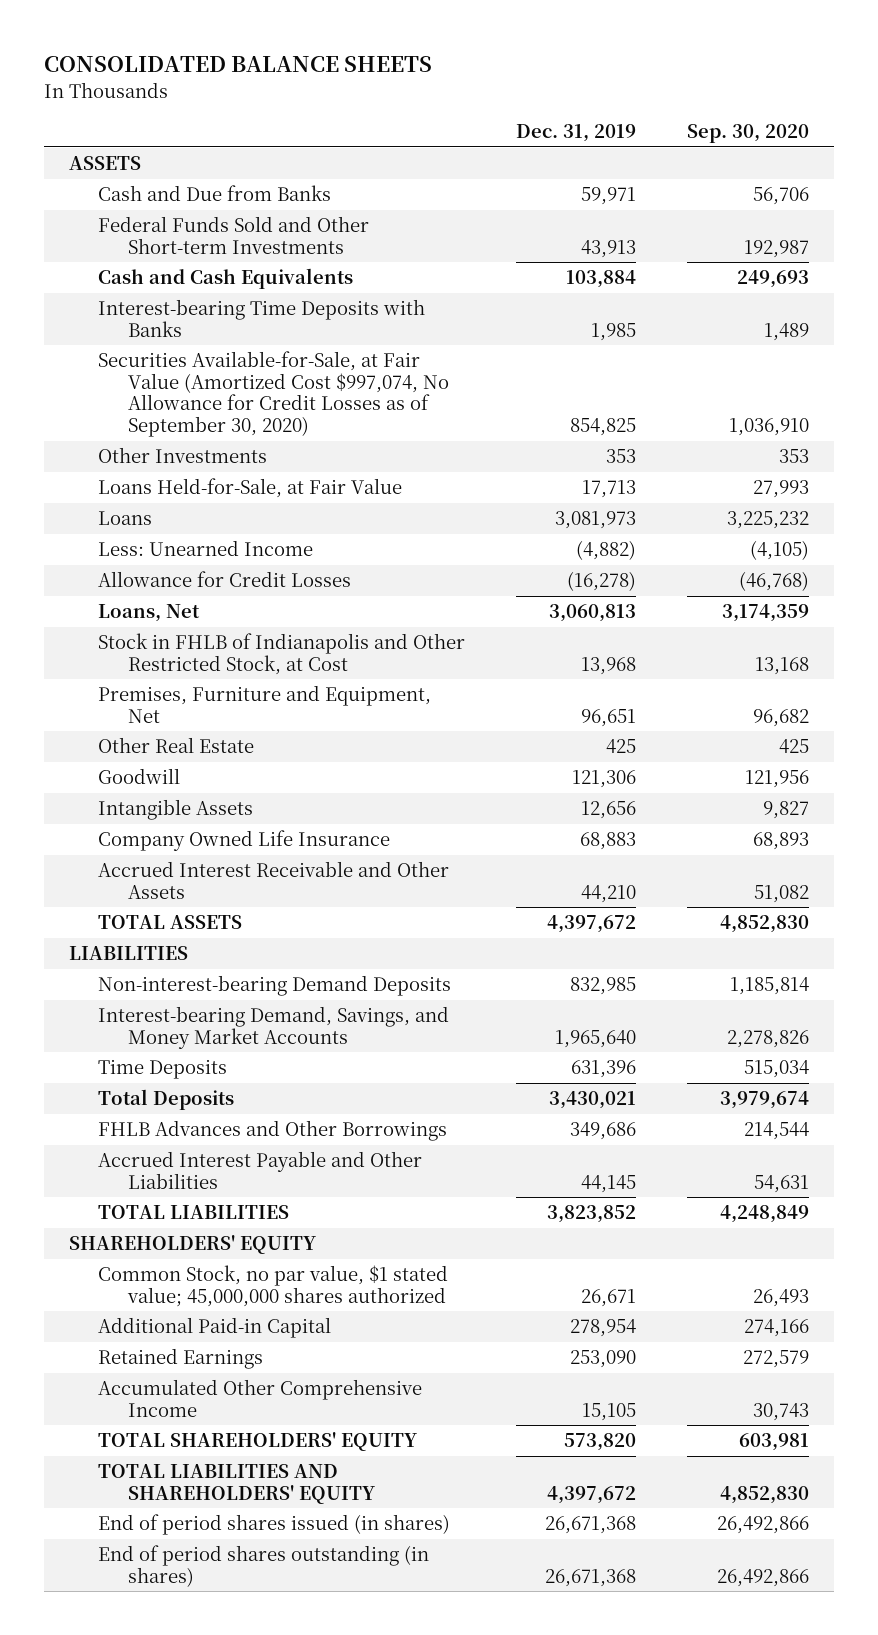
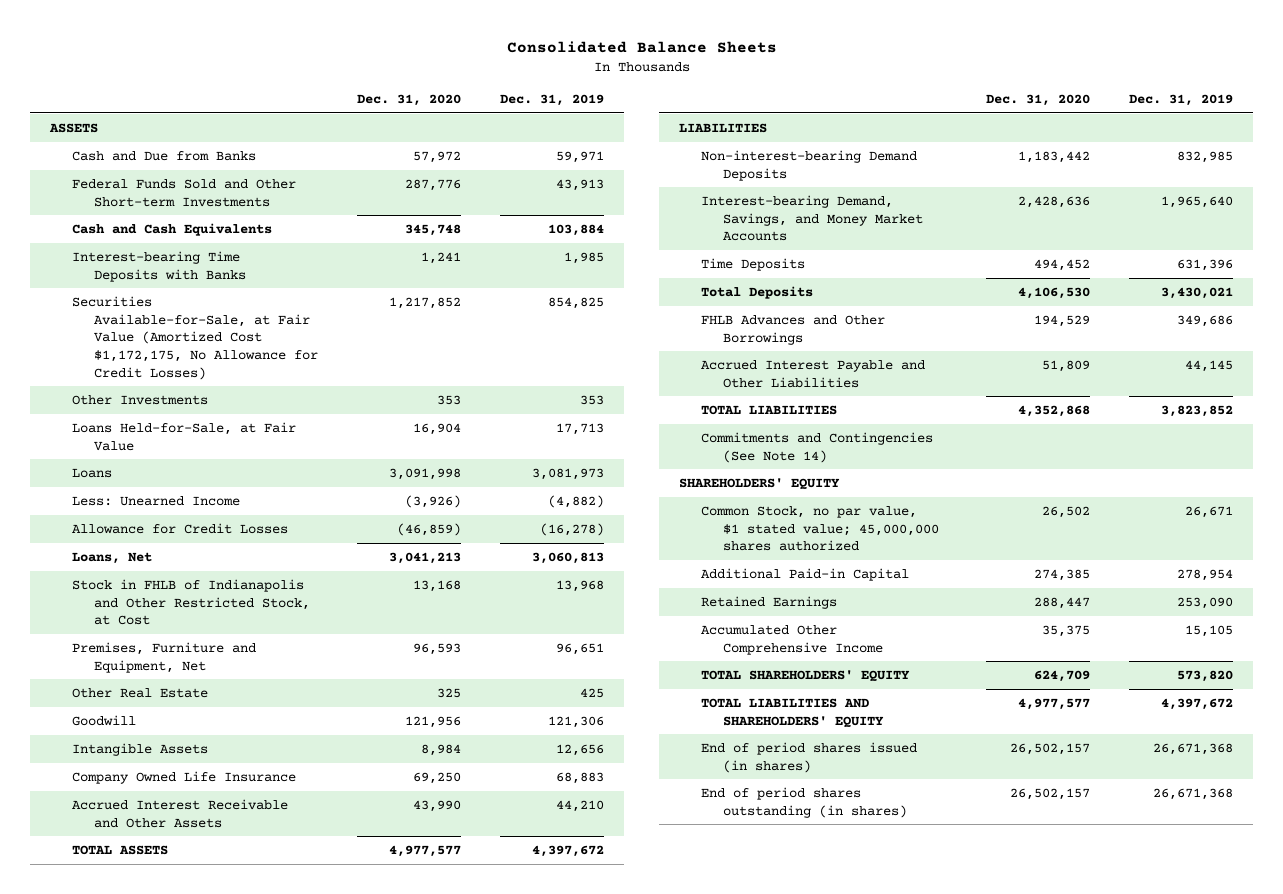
- CONSOLIDATED BALANCE SHEETS
+ Consolidated Balance Sheets
- | Dec. 31, 2019 | Sep. 30, 2020
+ | Dec. 31, 2020 | Dec. 31, 2019
- Securities Available-for-Sale, at Fair Value (Amortized Cost $997,074, No Allowance for Credit Losses as of September 30, 2020) | 854,825 | 1,036,910
+ Securities Available-for-Sale, at Fair Value (Amortized Cost $1,172,175, No Allowance for Credit Losses) | 1,217,852 | 854,825
+ Commitments and Contingencies (See Note 14)

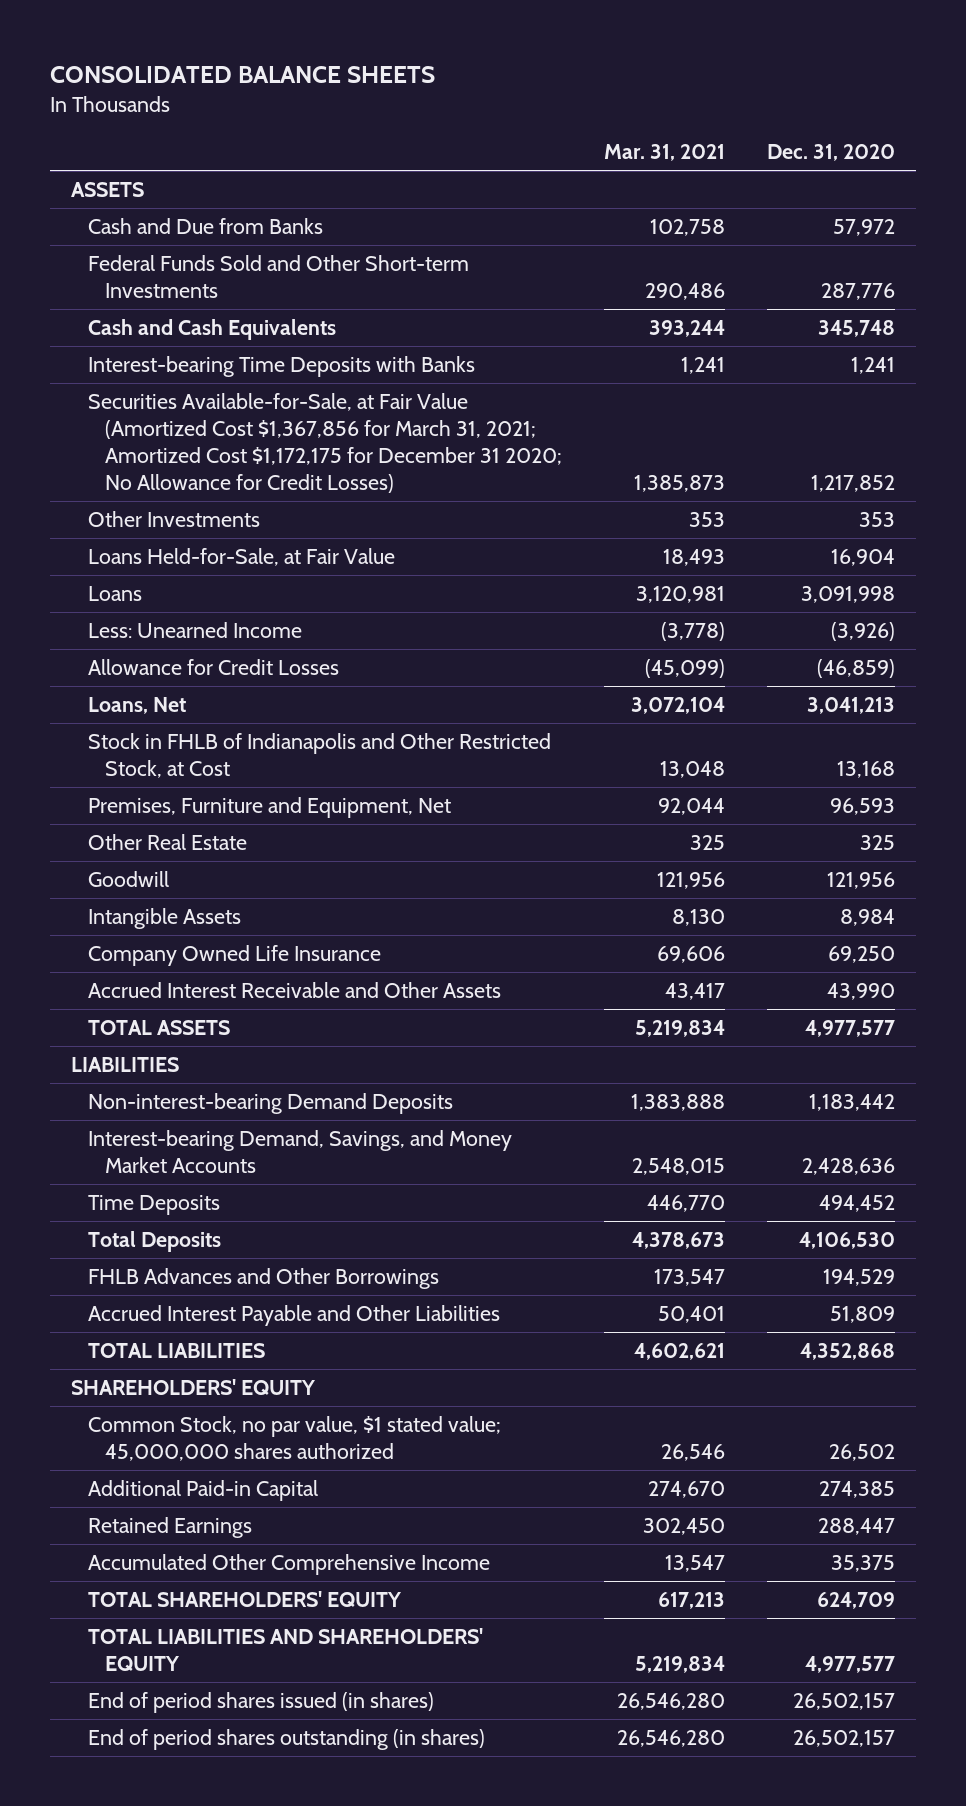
- Consolidated Balance Sheets
+ CONSOLIDATED BALANCE SHEETS
- | Dec. 31, 2020 | Dec. 31, 2019
+ | Mar. 31, 2021 | Dec. 31, 2020
- Securities Available-for-Sale, at Fair Value (Amortized Cost $1,172,175, No Allowance for Credit Losses) | 1,217,852 | 854,825
+ Securities Available-for-Sale, at Fair Value (Amortized Cost $1,367,856 for March 31, 2021; Amortized Cost $1,172,175 for December 31 2020; No Allowance for Credit Losses) | 1,385,873 | 1,217,852
- Commitments and Contingencies (See Note 14)

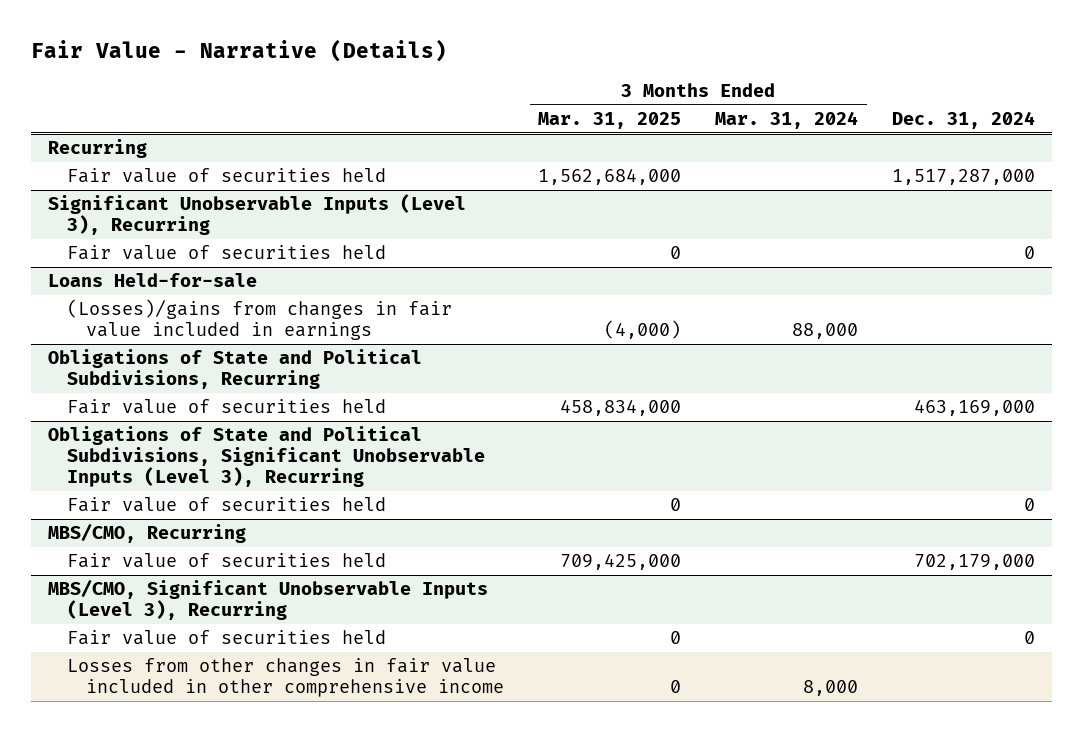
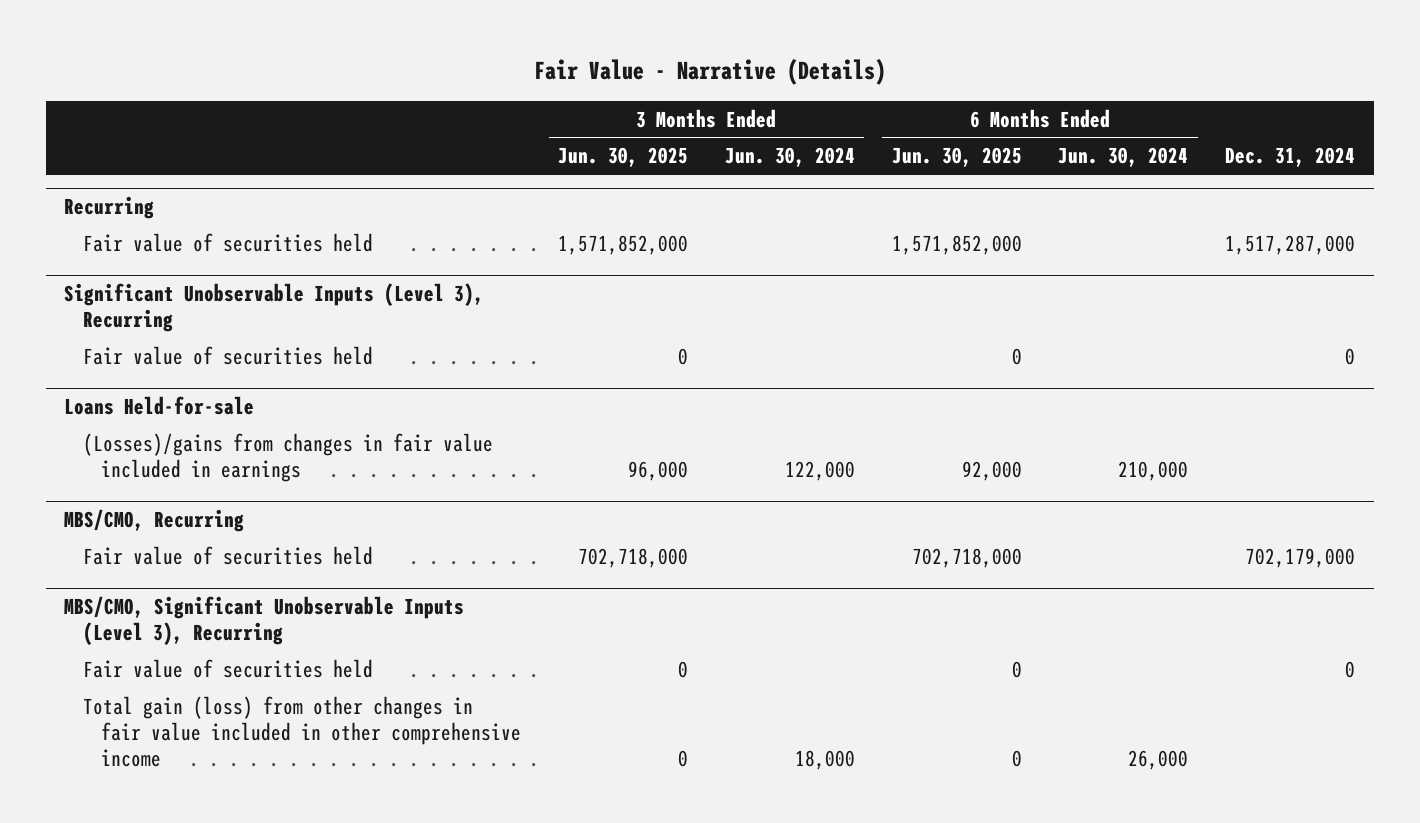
- | 3 Months Ended Mar. 31, 2025 | 3 Months Ended Mar. 31, 2024 | Dec. 31, 2024
+ | 3 Months Ended Jun. 30, 2025 | 3 Months Ended Jun. 30, 2024 | 6 Months Ended Jun. 30, 2025 | 6 Months Ended Jun. 30, 2024 | Dec. 31, 2024
- Obligations of State and Political Subdivisions, Recurring
- Fair value of securities held | 458,834,000 | | 463,169,000
- Obligations of State and Political Subdivisions, Significant Unobservable Inputs (Level 3), Recurring
- Fair value of securities held | 0 | | 0
@ MBS/CMO, Significant Unobservable Inputs (Level 3), Recurring
- Losses from other changes in fair value included in other comprehensive income | 0 | 8,000 |
+ Total gain (loss) from other changes in fair value included in other comprehensive income | 0 | 18,000 | 0 | 26,000 |

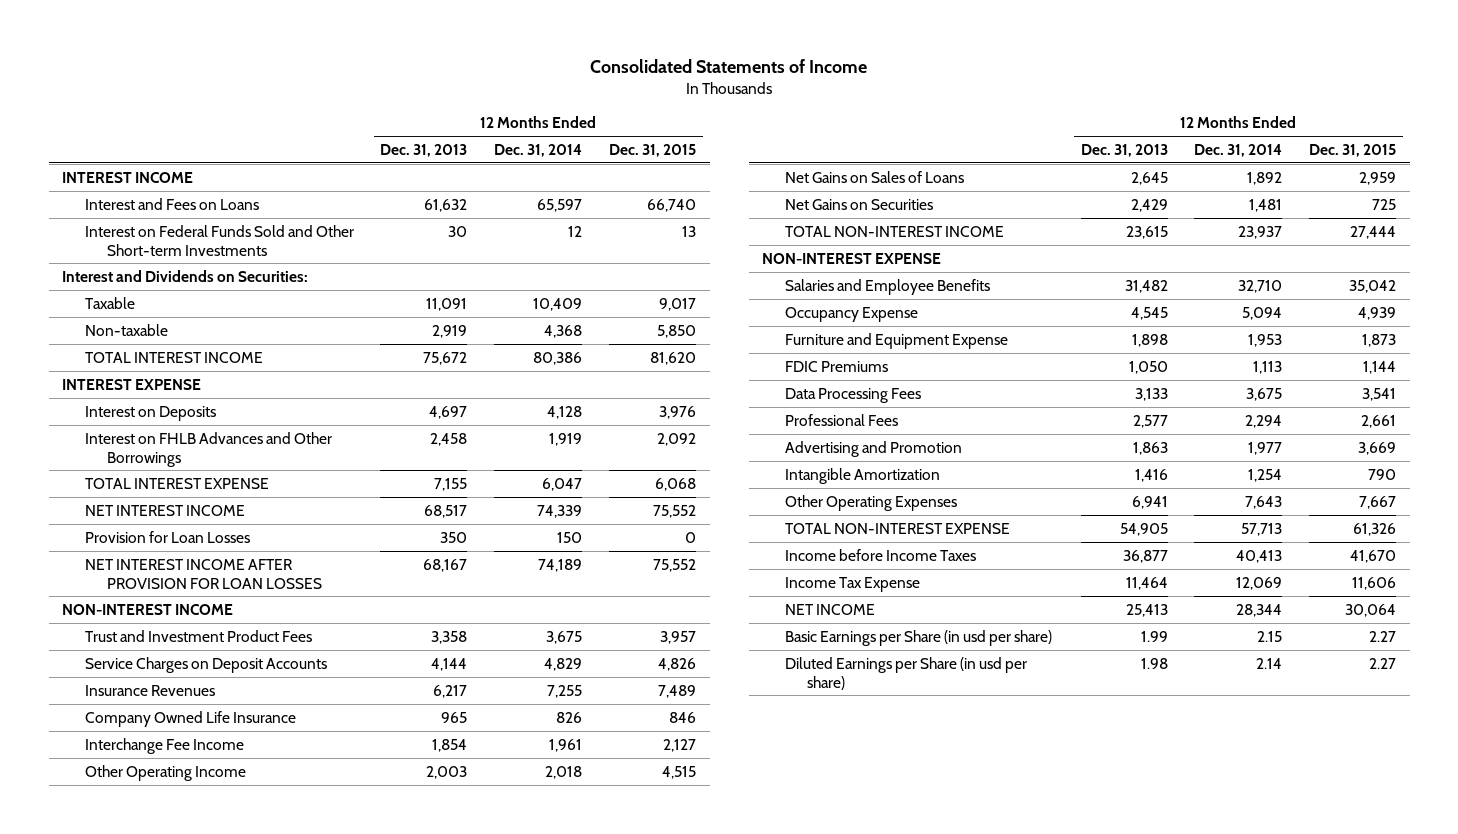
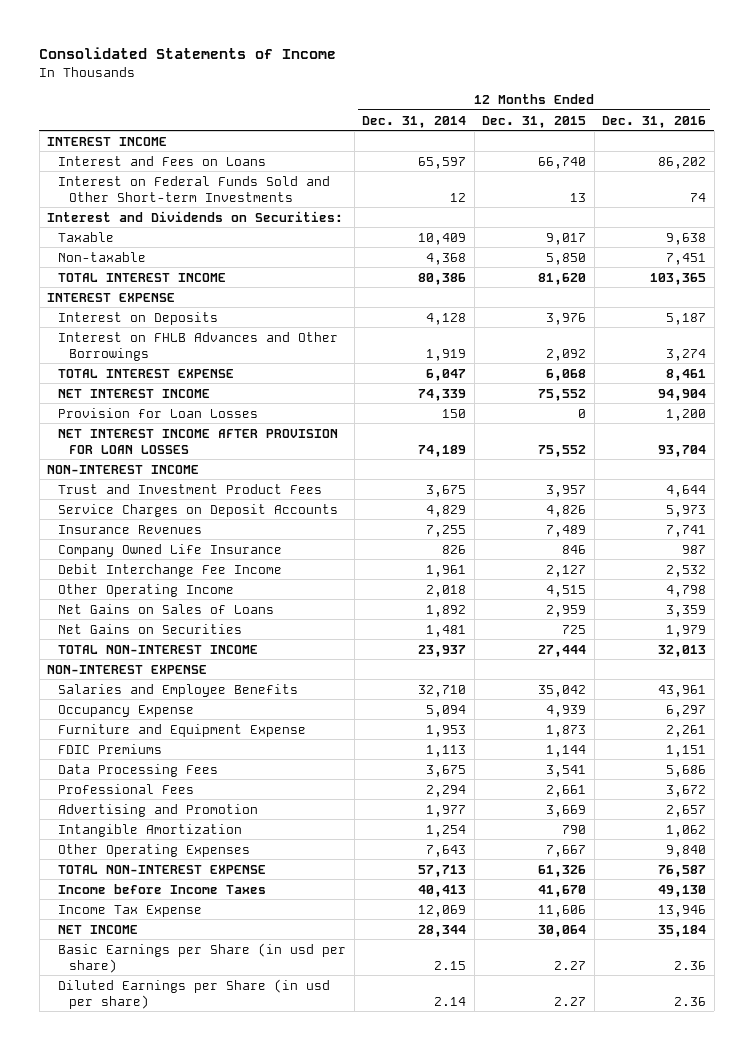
- | 12 Months Ended Dec. 31, 2013 | 12 Months Ended Dec. 31, 2014 | 12 Months Ended Dec. 31, 2015
+ | 12 Months Ended Dec. 31, 2014 | 12 Months Ended Dec. 31, 2015 | 12 Months Ended Dec. 31, 2016
- Interchange Fee Income | 1,854 | 1,961 | 2,127
+ Debit Interchange Fee Income | 1,961 | 2,127 | 2,532

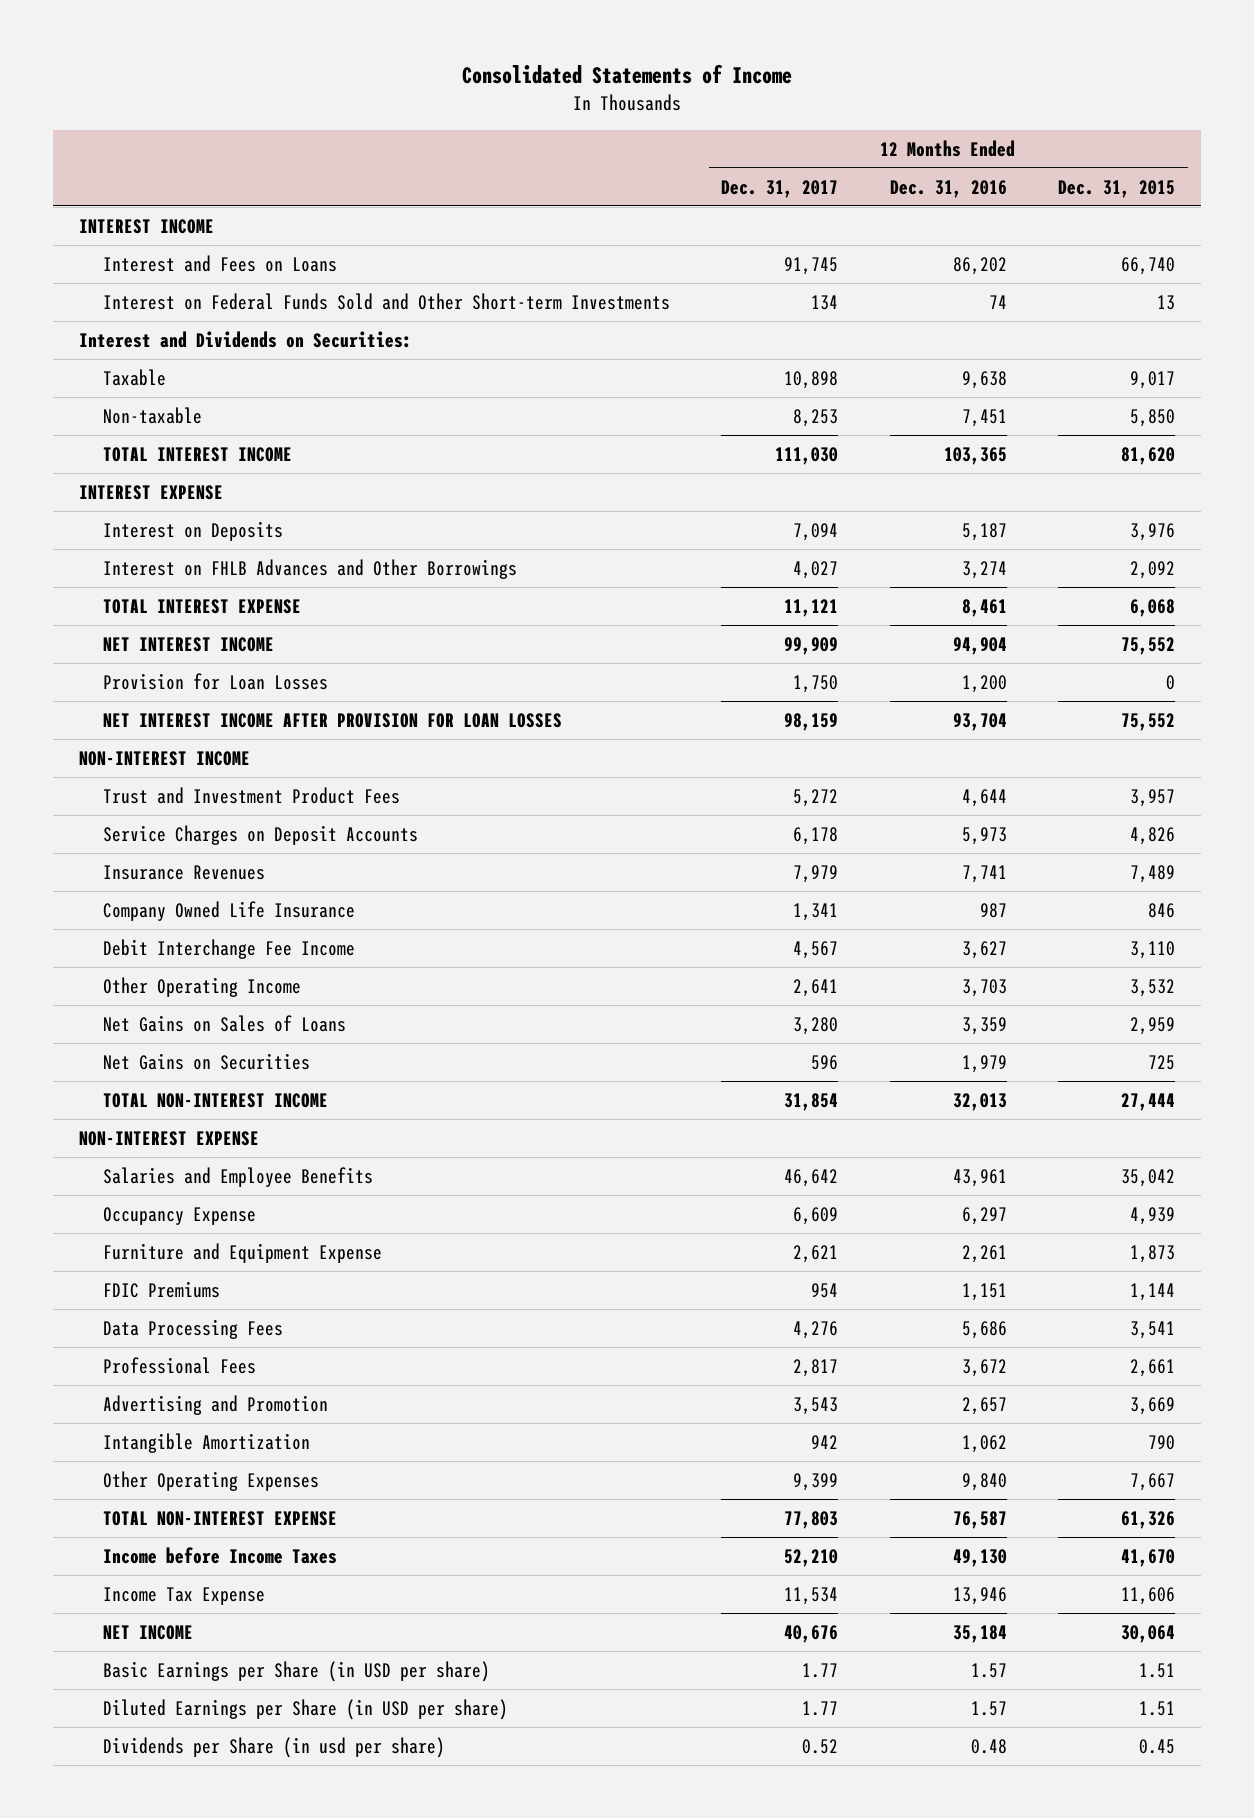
- | 12 Months Ended Dec. 31, 2014 | 12 Months Ended Dec. 31, 2015 | 12 Months Ended Dec. 31, 2016
+ | 12 Months Ended Dec. 31, 2017 | 12 Months Ended Dec. 31, 2016 | 12 Months Ended Dec. 31, 2015
- Debit Interchange Fee Income | 1,961 | 2,127 | 2,532
- Other Operating Income | 2,018 | 4,515 | 4,798
+ Debit Interchange Fee Income | 4,567 | 3,627 | 3,110
+ Other Operating Income | 2,641 | 3,703 | 3,532
- Basic Earnings per Share (in usd per share) | 2.15 | 2.27 | 2.36
- Diluted Earnings per Share (in usd per share) | 2.14 | 2.27 | 2.36
+ Basic Earnings per Share (in USD per share) | 1.77 | 1.57 | 1.51
+ Diluted Earnings per Share (in USD per share) | 1.77 | 1.57 | 1.51
+ Dividends per Share (in usd per share) | 0.52 | 0.48 | 0.45

